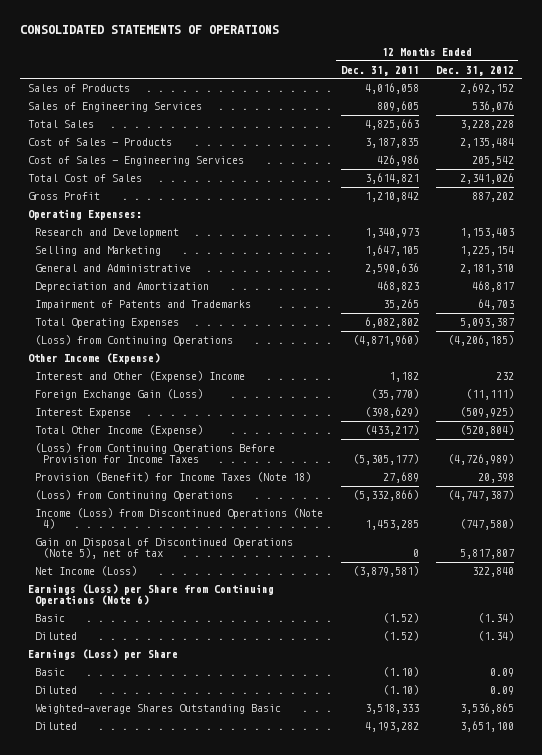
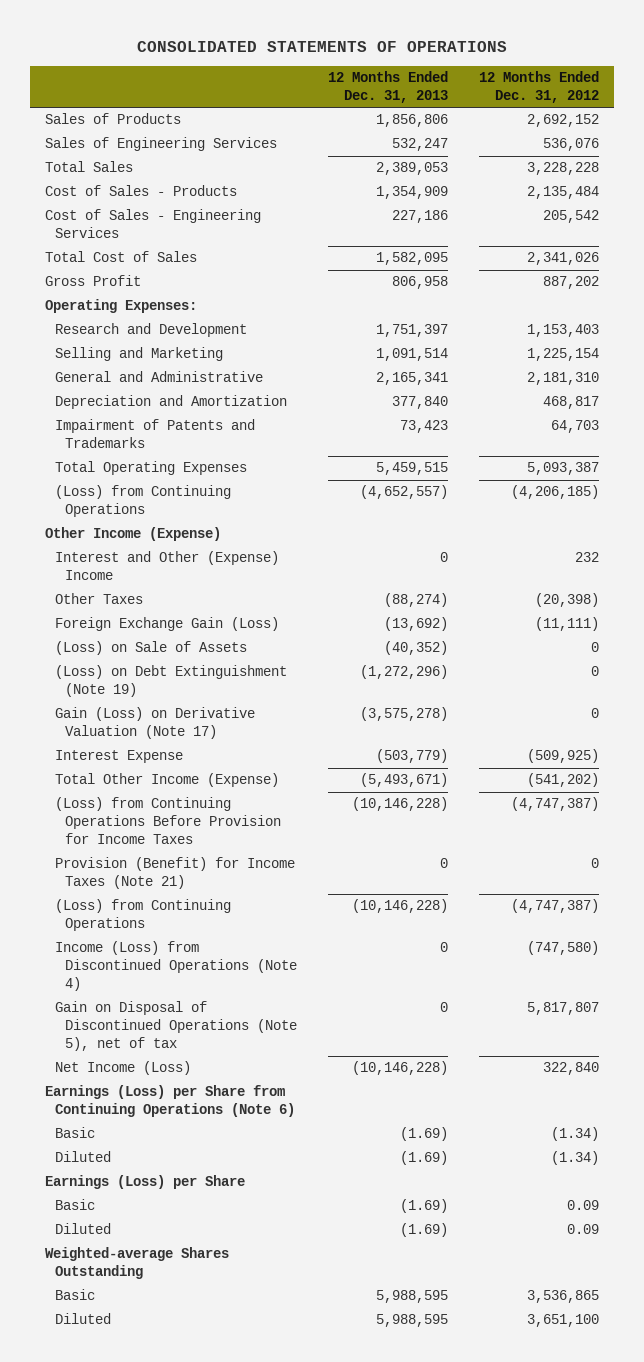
- | 12 Months Ended Dec. 31, 2011 | 12 Months Ended Dec. 31, 2012
+ | 12 Months Ended Dec. 31, 2013 | 12 Months Ended Dec. 31, 2012
+ Other Taxes | (88,274) | (20,398)
+ (Loss) on Sale of Assets | (40,352) | 0
+ (Loss) on Debt Extinguishment (Note 19) | (1,272,296) | 0
+ Gain (Loss) on Derivative Valuation (Note 17) | (3,575,278) | 0
- Total Other Income (Expense) | (433,217) | (520,804)
- (Loss) from Continuing Operations Before Provision for Income Taxes | (5,305,177) | (4,726,989)
- Provision (Benefit) for Income Taxes (Note 18) | 27,689 | 20,398
+ Total Other Income (Expense) | (5,493,671) | (541,202)
+ (Loss) from Continuing Operations Before Provision for Income Taxes | (10,146,228) | (4,747,387)
+ Provision (Benefit) for Income Taxes (Note 21) | 0 | 0
- Weighted-average Shares Outstanding Basic | 3,518,333 | 3,536,865
+ Weighted-average Shares Outstanding
+ Basic | 5,988,595 | 3,536,865

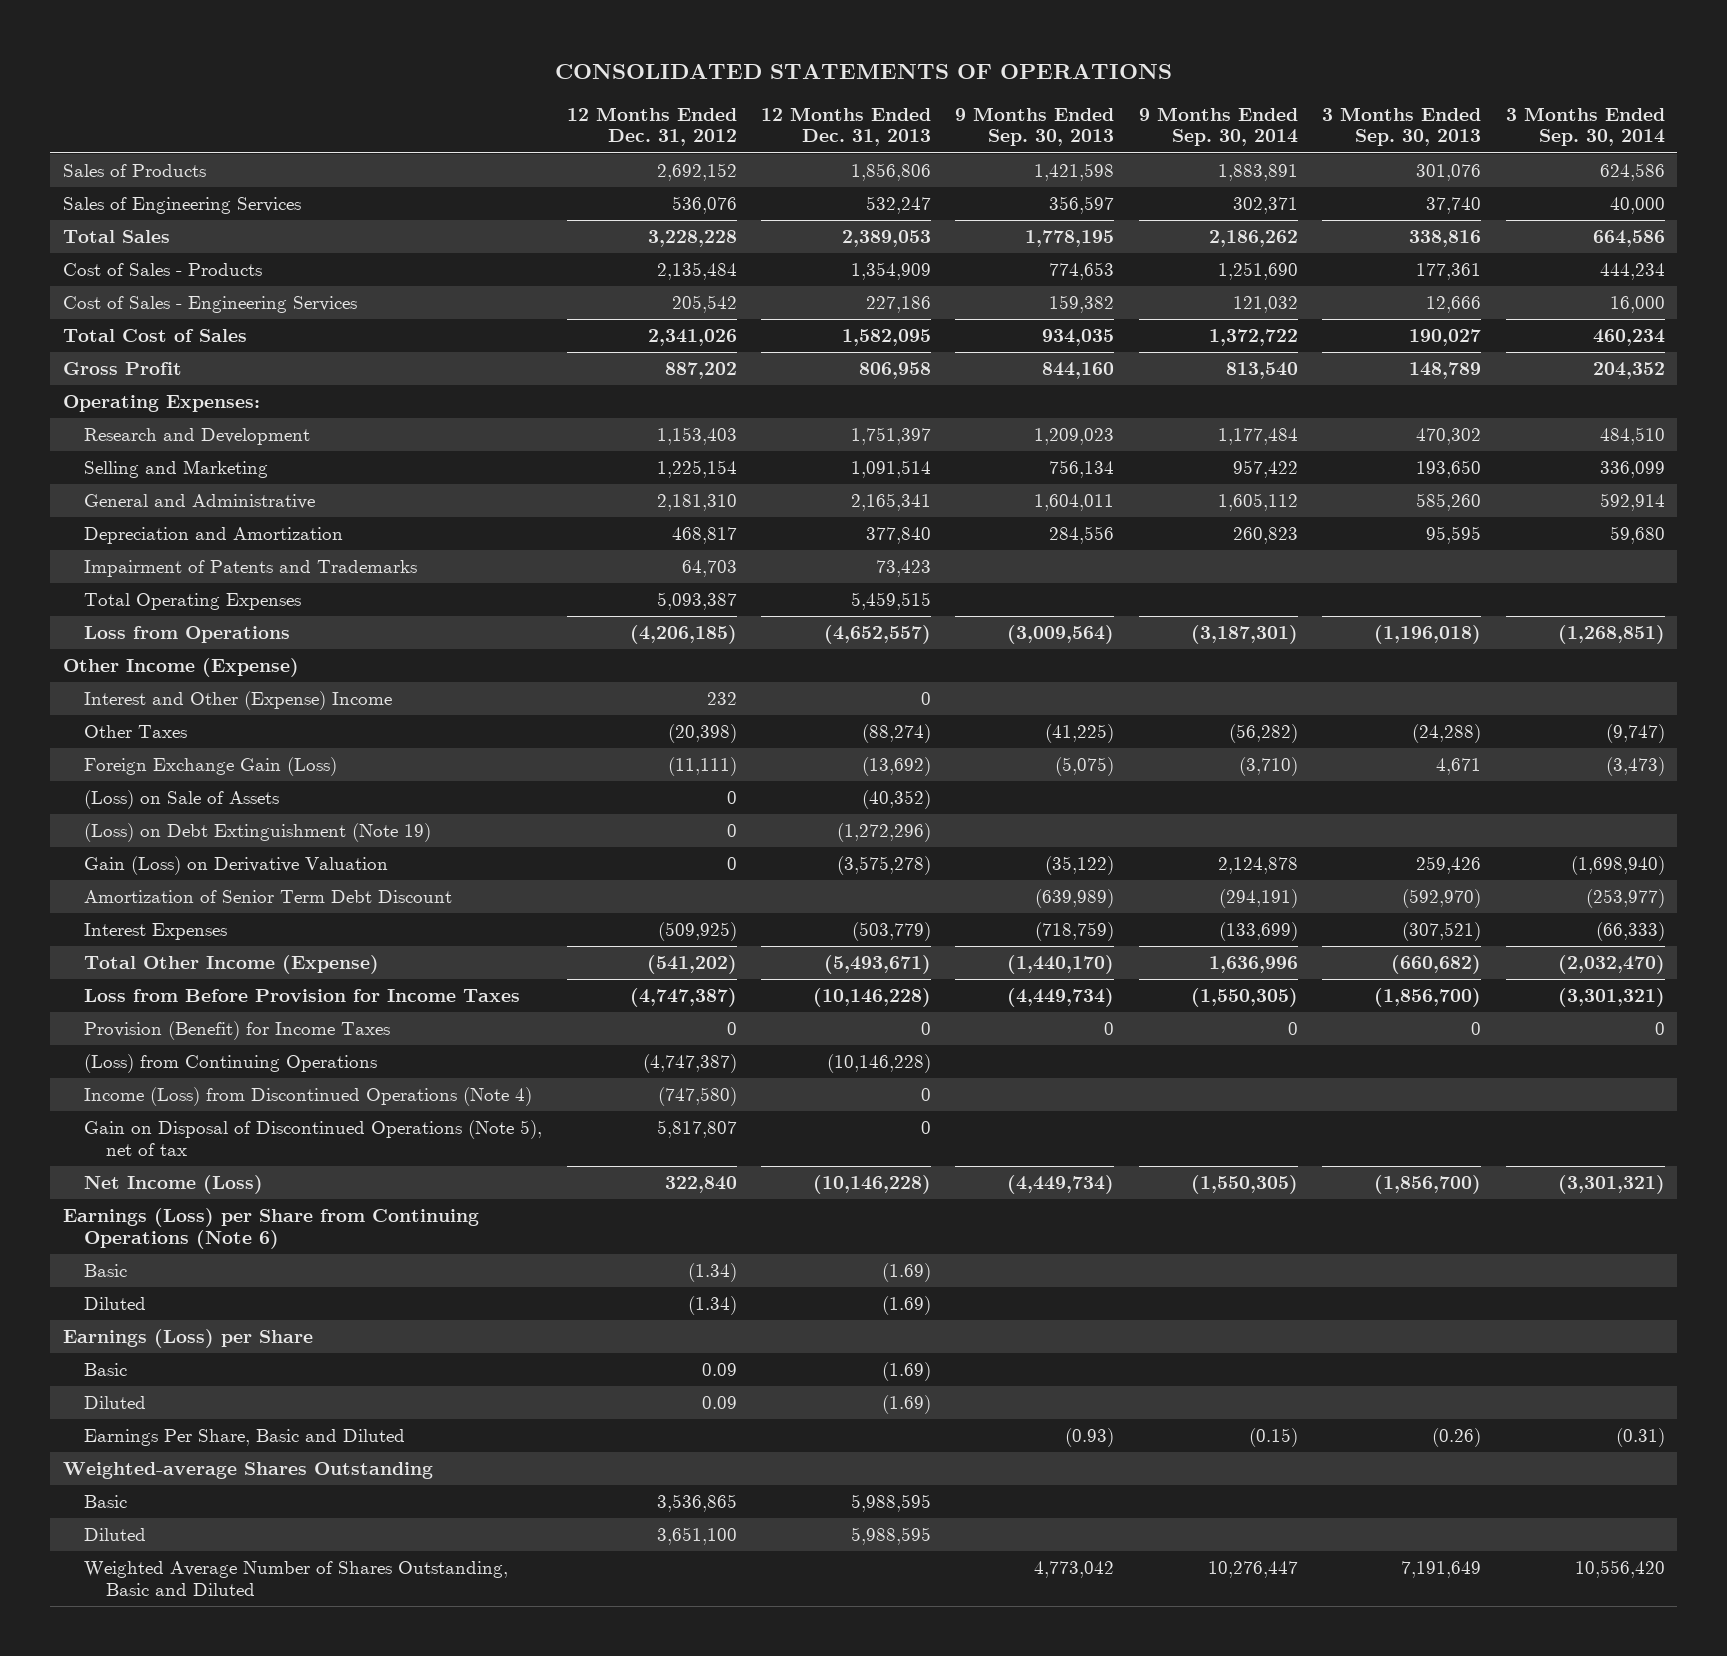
- | 12 Months Ended Dec. 31, 2013 | 12 Months Ended Dec. 31, 2012
+ | 12 Months Ended Dec. 31, 2012 | 12 Months Ended Dec. 31, 2013 | 9 Months Ended Sep. 30, 2013 | 9 Months Ended Sep. 30, 2014 | 3 Months Ended Sep. 30, 2013 | 3 Months Ended Sep. 30, 2014
- (Loss) from Continuing Operations | (4,652,557) | (4,206,185)
+ Loss from Operations | (4,206,185) | (4,652,557) | (3,009,564) | (3,187,301) | (1,196,018) | (1,268,851)
- Gain (Loss) on Derivative Valuation (Note 17) | (3,575,278) | 0
- Interest Expense | (503,779) | (509,925)
+ Gain (Loss) on Derivative Valuation | 0 | (3,575,278) | (35,122) | 2,124,878 | 259,426 | (1,698,940)
+ Amortization of Senior Term Debt Discount | | | (639,989) | (294,191) | (592,970) | (253,977)
+ Interest Expenses | (509,925) | (503,779) | (718,759) | (133,699) | (307,521) | (66,333)
- (Loss) from Continuing Operations Before Provision for Income Taxes | (10,146,228) | (4,747,387)
- Provision (Benefit) for Income Taxes (Note 21) | 0 | 0
+ Loss from Before Provision for Income Taxes | (4,747,387) | (10,146,228) | (4,449,734) | (1,550,305) | (1,856,700) | (3,301,321)
+ Provision (Benefit) for Income Taxes | 0 | 0 | 0 | 0 | 0 | 0
+ Earnings Per Share, Basic and Diluted | | | (0.93) | (0.15) | (0.26) | (0.31)
+ Weighted Average Number of Shares Outstanding, Basic and Diluted | | | 4,773,042 | 10,276,447 | 7,191,649 | 10,556,420

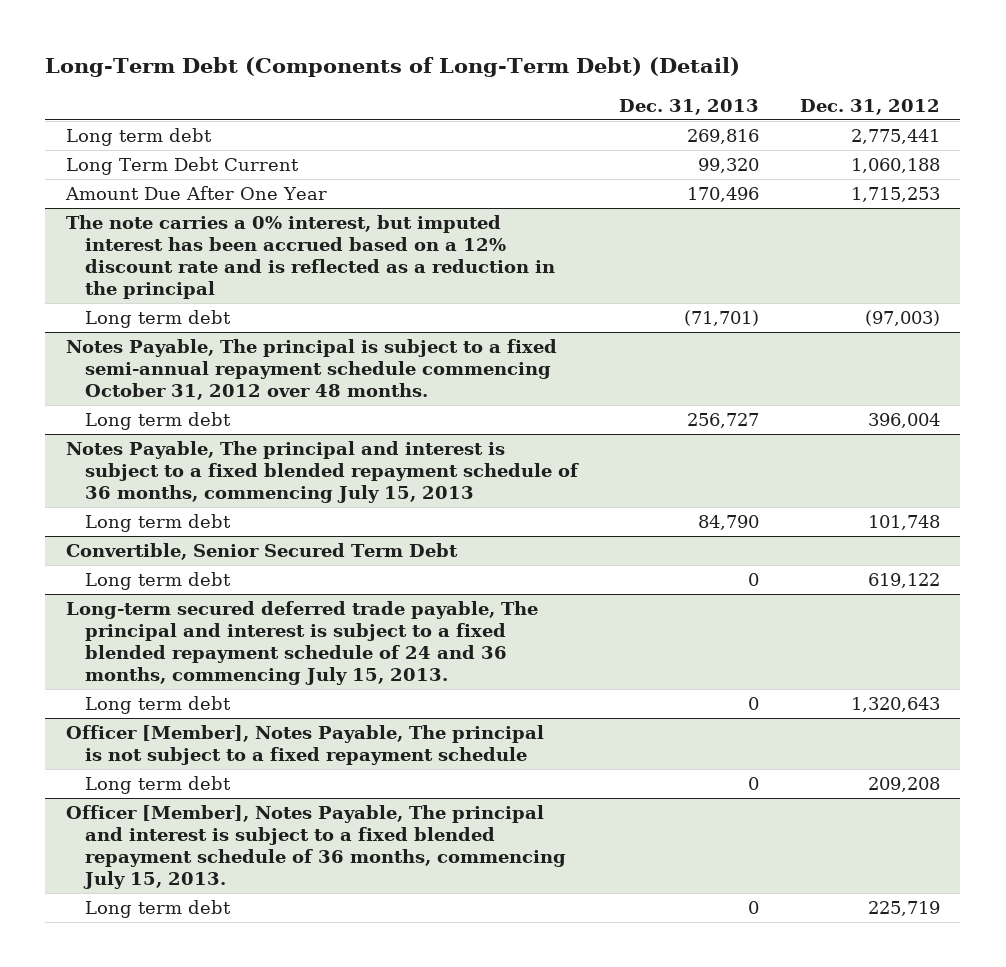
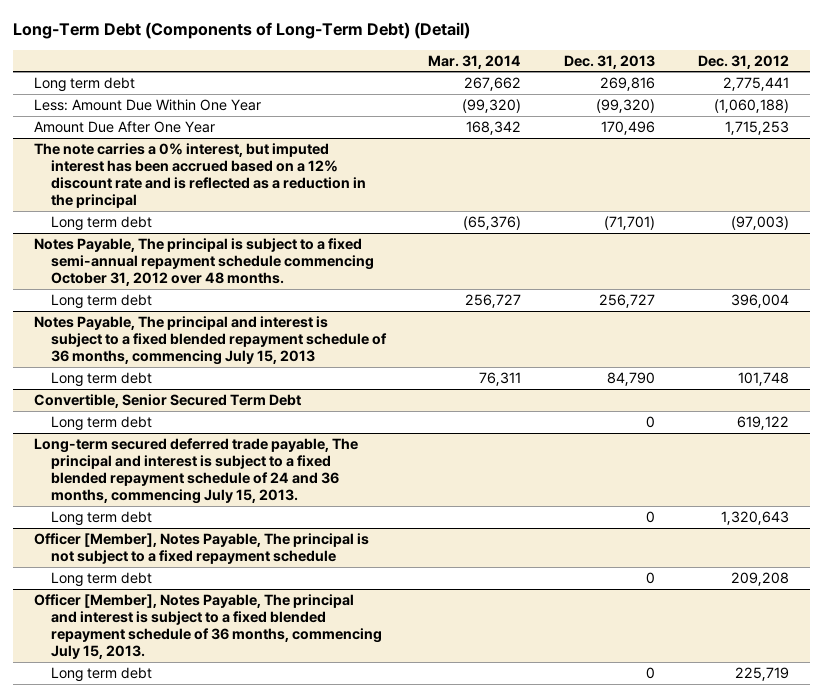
- | Dec. 31, 2013 | Dec. 31, 2012
+ | Mar. 31, 2014 | Dec. 31, 2013 | Dec. 31, 2012
- Long Term Debt Current | 99,320 | 1,060,188
+ Less: Amount Due Within One Year | (99,320) | (99,320) | (1,060,188)

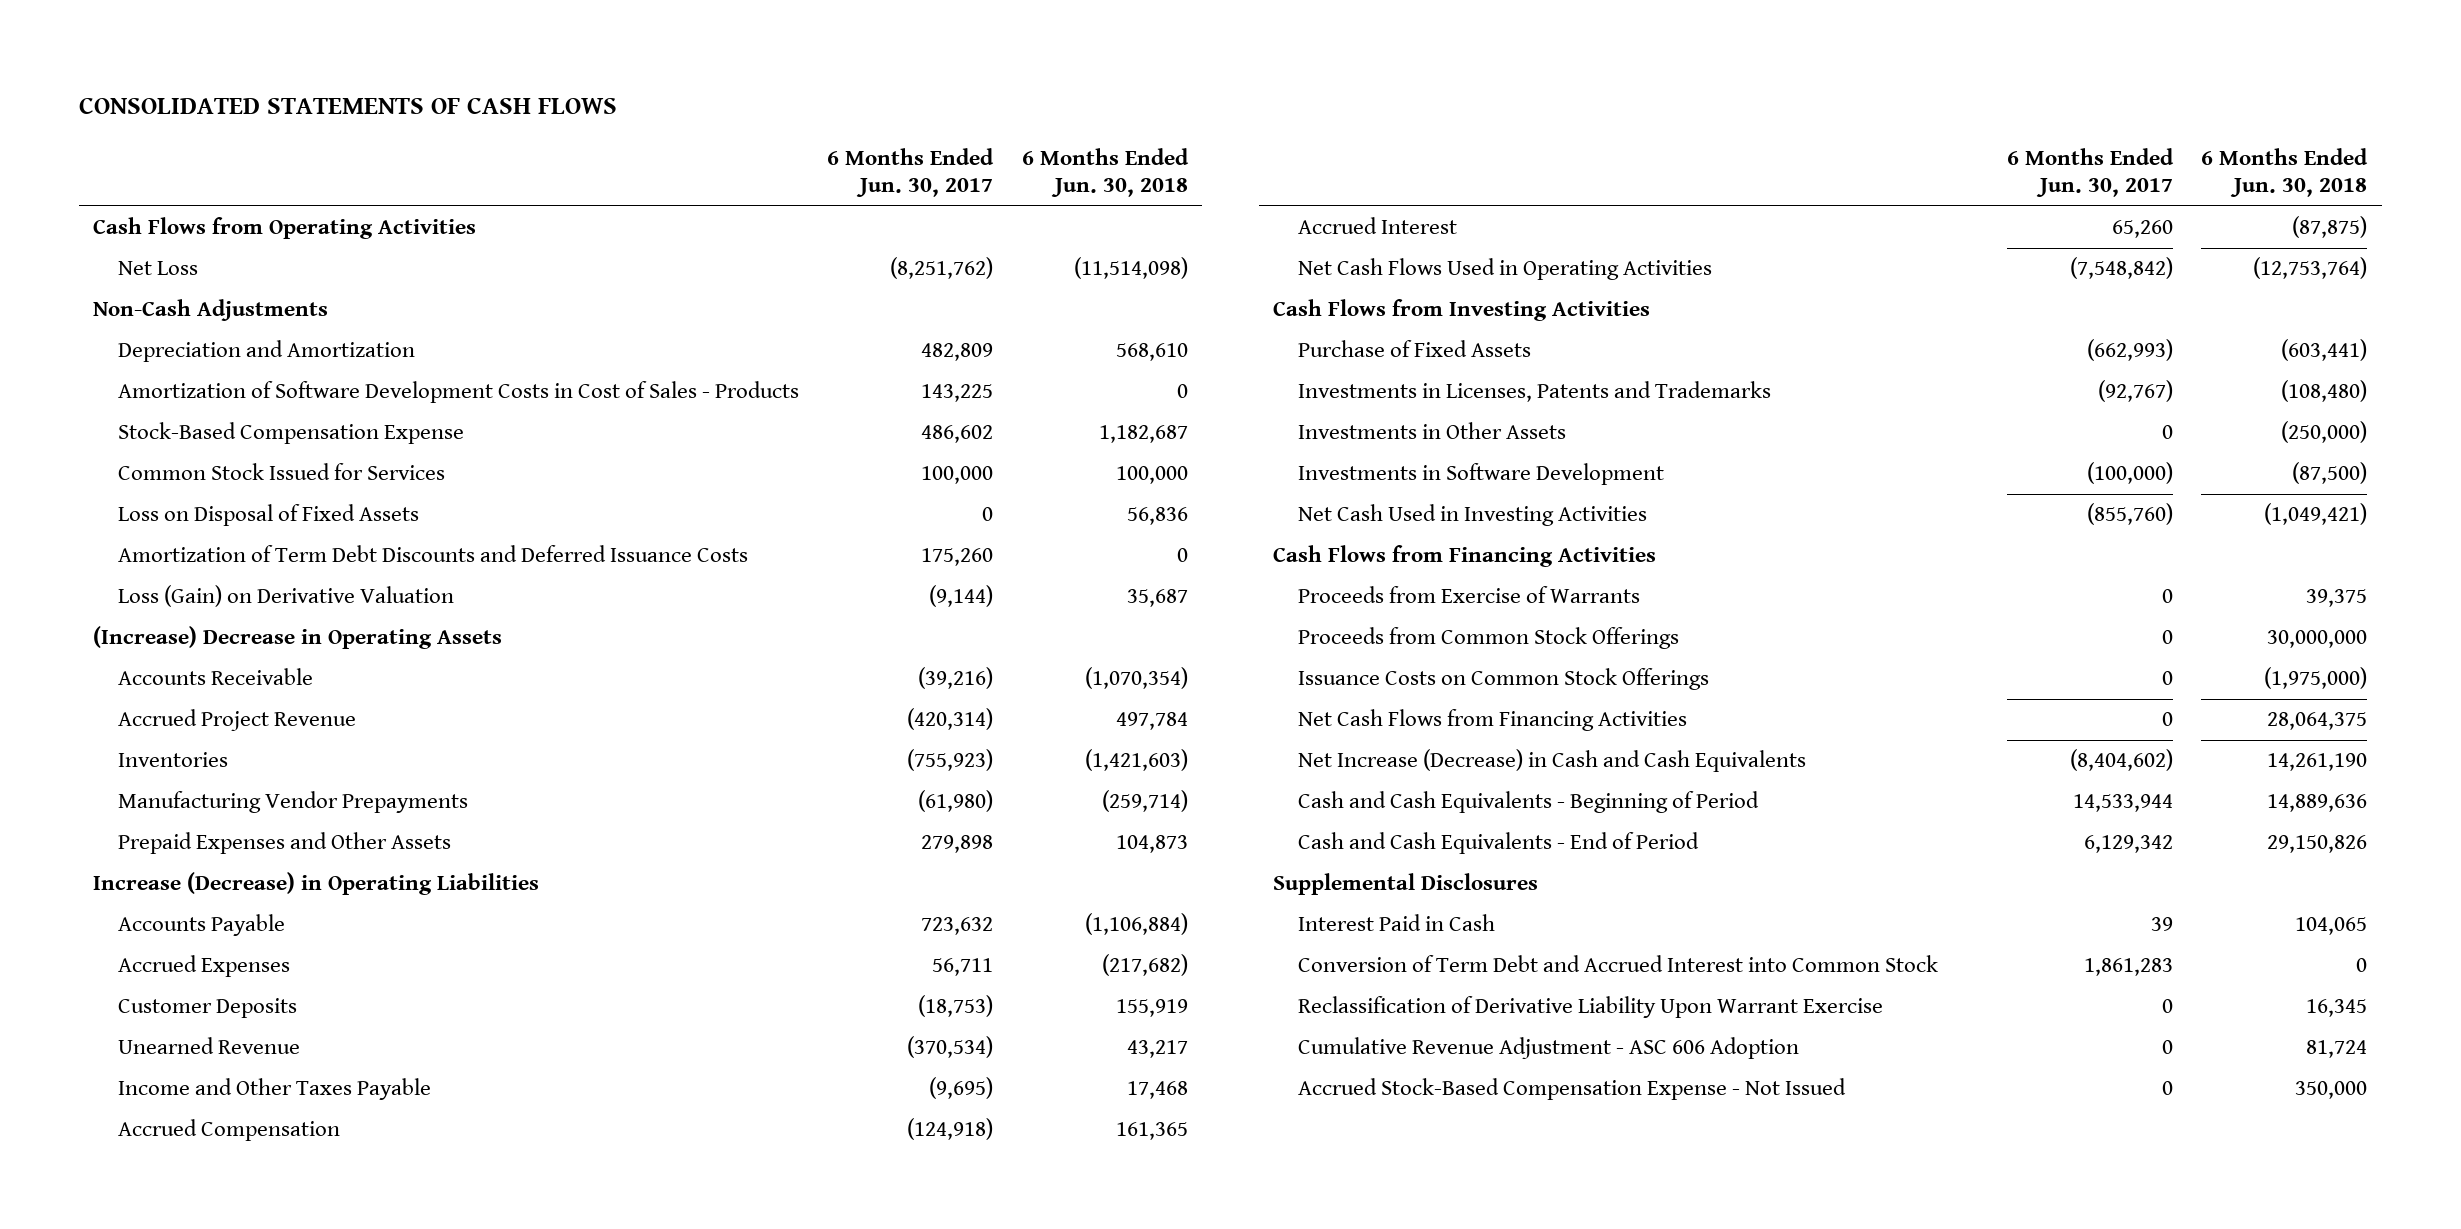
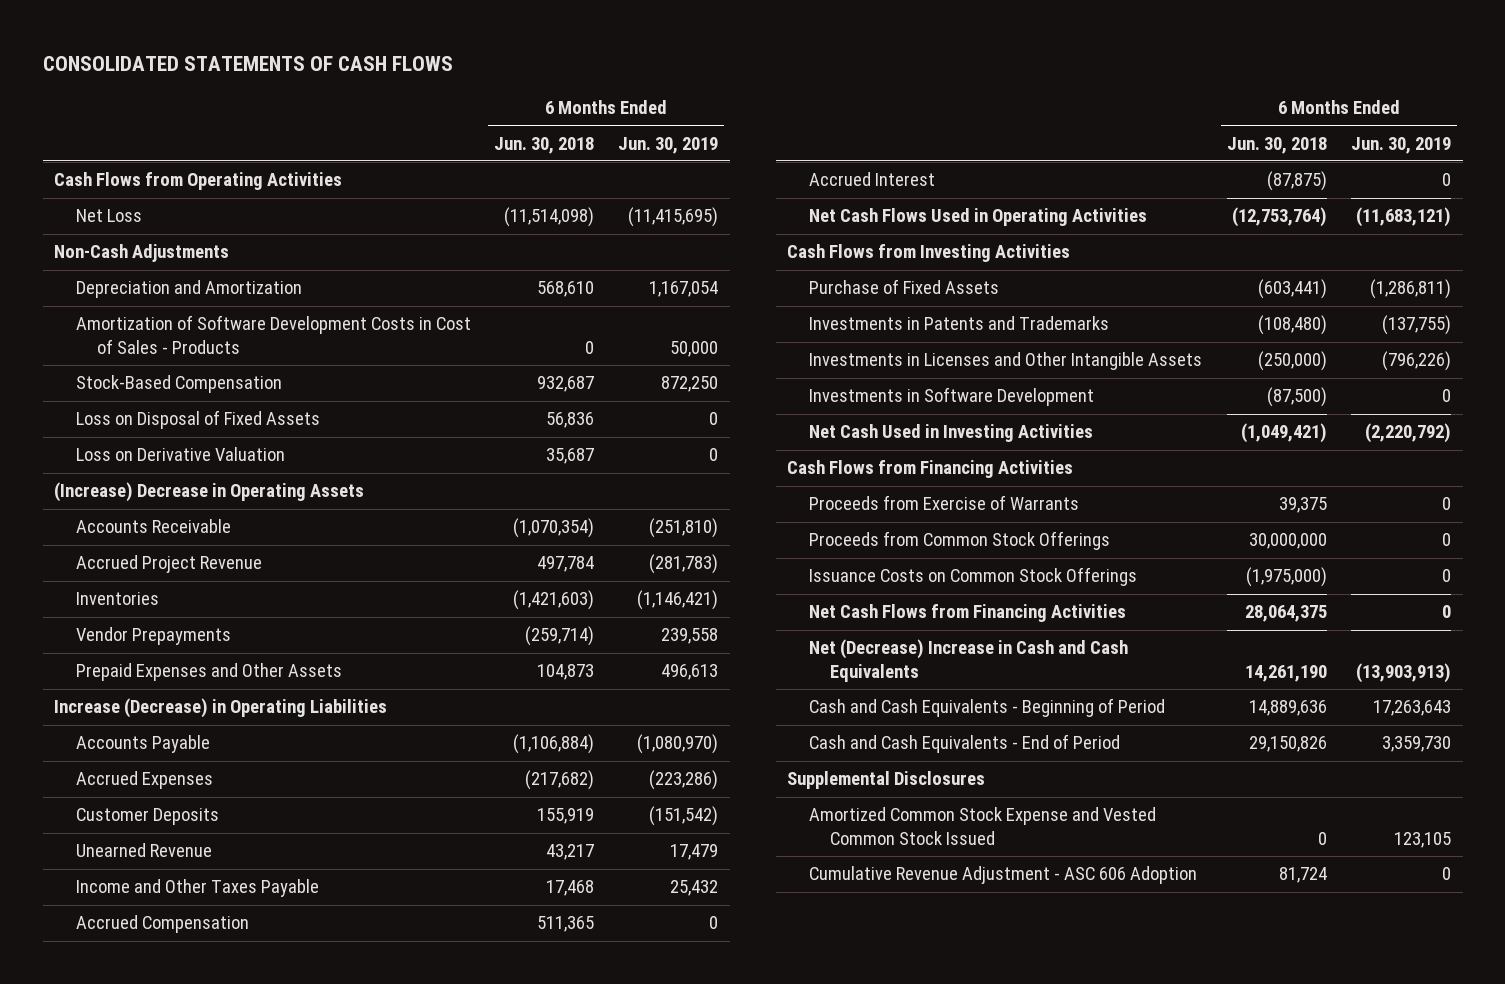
- | 6 Months Ended Jun. 30, 2017 | 6 Months Ended Jun. 30, 2018
+ | 6 Months Ended Jun. 30, 2018 | 6 Months Ended Jun. 30, 2019
- Stock-Based Compensation Expense | 486,602 | 1,182,687
- Common Stock Issued for Services | 100,000 | 100,000
+ Stock-Based Compensation | 932,687 | 872,250
- Amortization of Term Debt Discounts and Deferred Issuance Costs | 175,260 | 0
- Loss (Gain) on Derivative Valuation | (9,144) | 35,687
+ Loss on Derivative Valuation | 35,687 | 0
- Manufacturing Vendor Prepayments | (61,980) | (259,714)
+ Vendor Prepayments | (259,714) | 239,558
- Accrued Compensation | (124,918) | 161,365
+ Accrued Compensation | 511,365 | 0
- Investments in Licenses, Patents and Trademarks | (92,767) | (108,480)
- Investments in Other Assets | 0 | (250,000)
+ Investments in Patents and Trademarks | (108,480) | (137,755)
+ Investments in Licenses and Other Intangible Assets | (250,000) | (796,226)
- Net Increase (Decrease) in Cash and Cash Equivalents | (8,404,602) | 14,261,190
+ Net (Decrease) Increase in Cash and Cash Equivalents | 14,261,190 | (13,903,913)
- Interest Paid in Cash | 39 | 104,065
- Conversion of Term Debt and Accrued Interest into Common Stock | 1,861,283 | 0
- Reclassification of Derivative Liability Upon Warrant Exercise | 0 | 16,345
+ Amortized Common Stock Expense and Vested Common Stock Issued | 0 | 123,105
- Accrued Stock-Based Compensation Expense - Not Issued | 0 | 350,000

